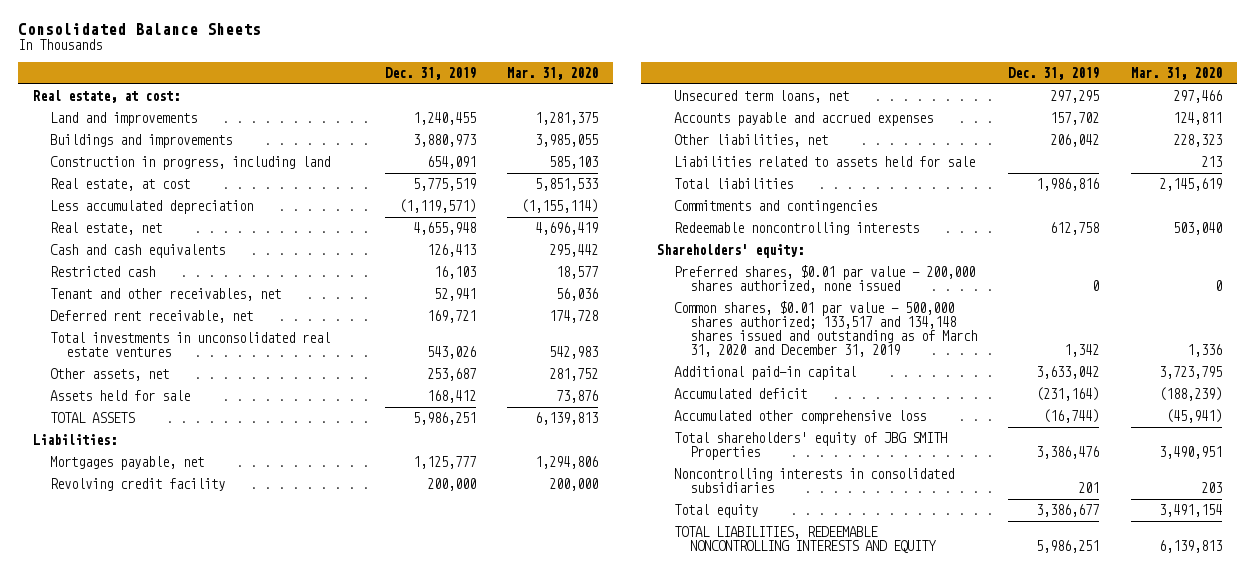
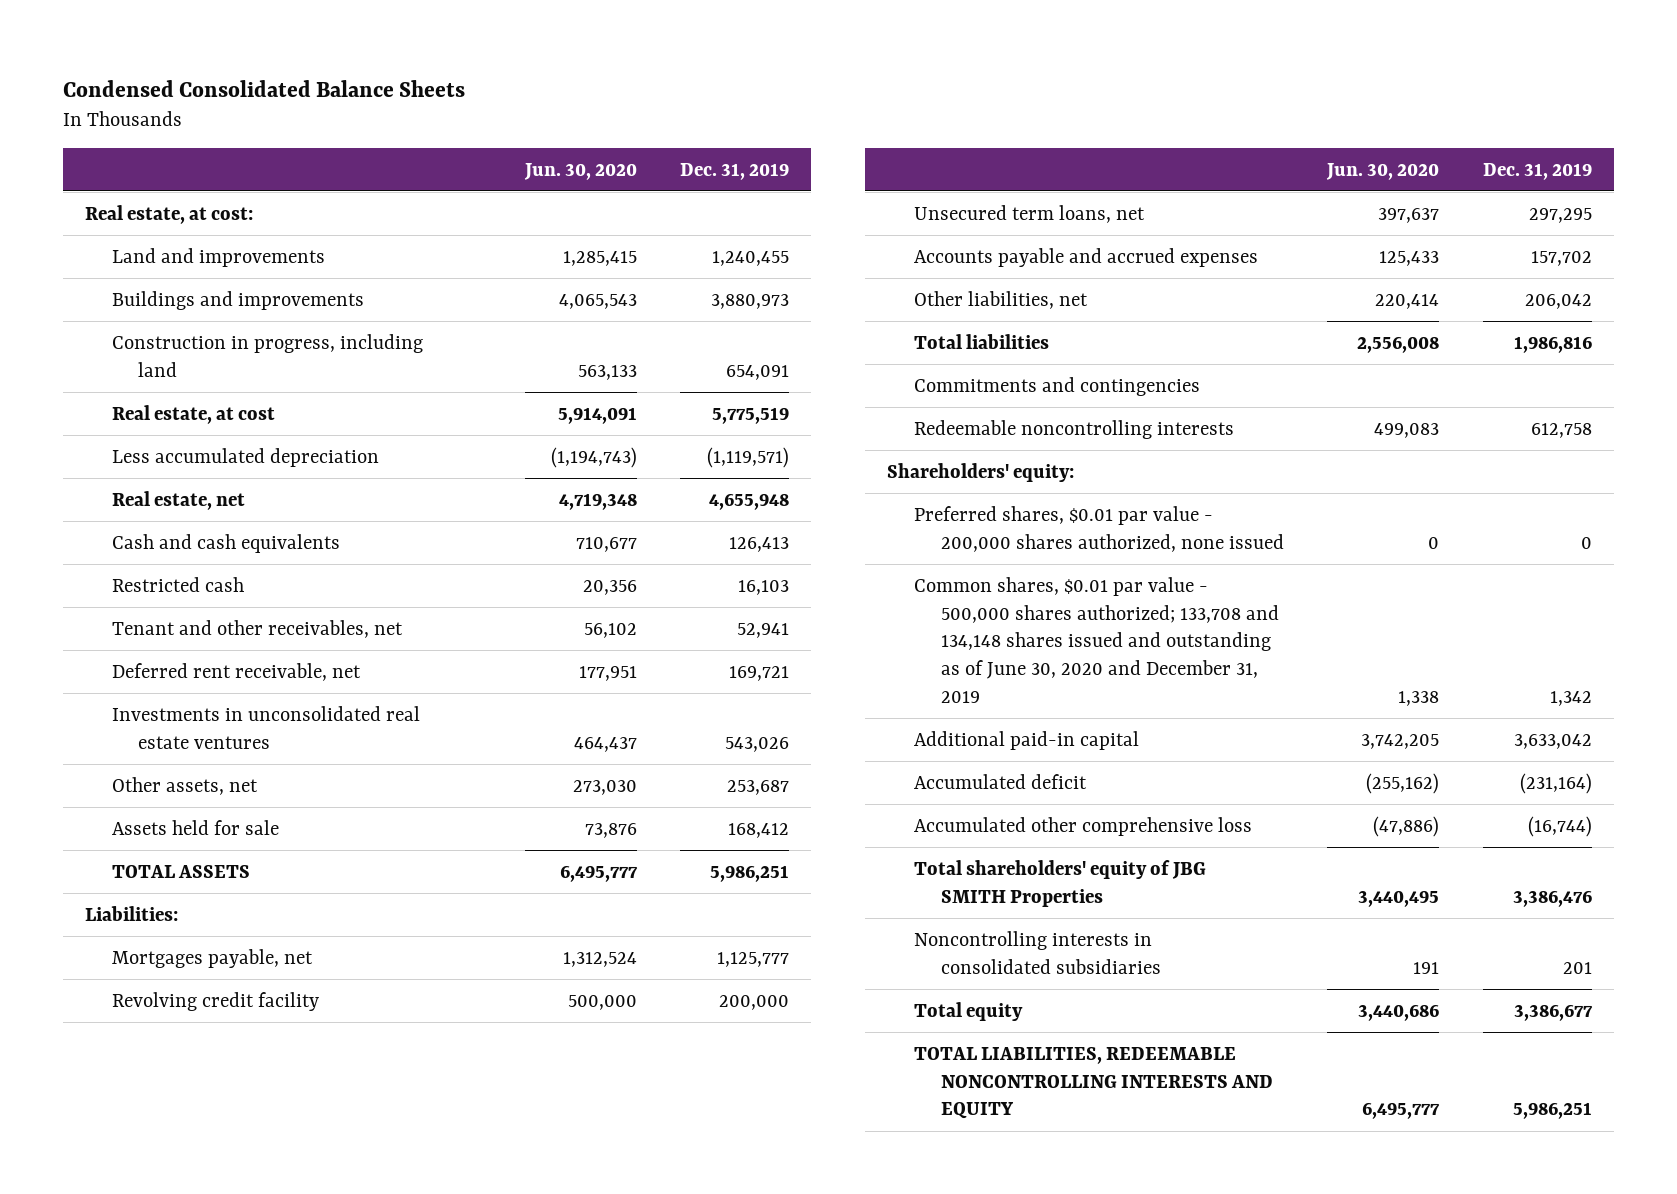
- Consolidated Balance Sheets
+ Condensed Consolidated Balance Sheets
- | Dec. 31, 2019 | Mar. 31, 2020
+ | Jun. 30, 2020 | Dec. 31, 2019
- Total investments in unconsolidated real estate ventures | 543,026 | 542,983
+ Investments in unconsolidated real estate ventures | 464,437 | 543,026
- Liabilities related to assets held for sale | | 213
- Common shares, $0.01 par value - 500,000 shares authorized; 133,517 and 134,148 shares issued and outstanding as of March 31, 2020 and December 31, 2019 | 1,342 | 1,336
+ Common shares, $0.01 par value - 500,000 shares authorized; 133,708 and 134,148 shares issued and outstanding as of June 30, 2020 and December 31, 2019 | 1,338 | 1,342

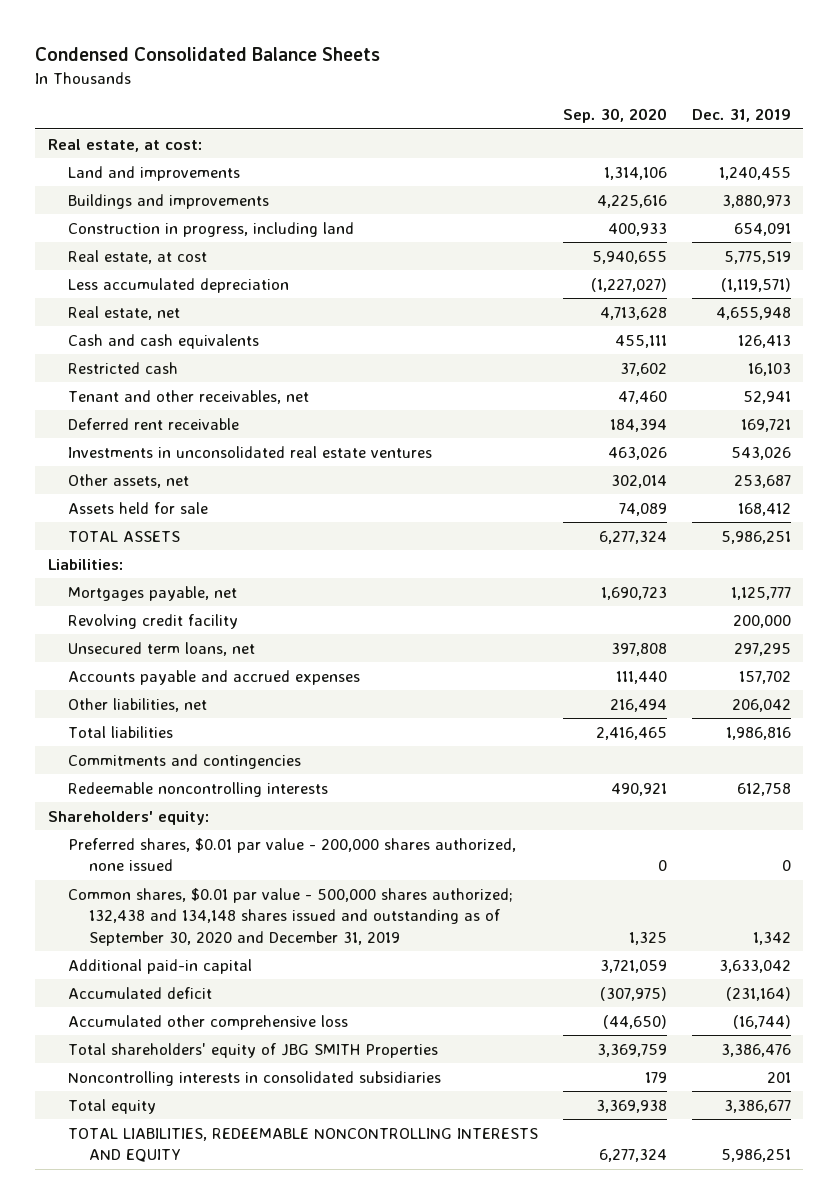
- | Jun. 30, 2020 | Dec. 31, 2019
+ | Sep. 30, 2020 | Dec. 31, 2019
- Deferred rent receivable, net | 177,951 | 169,721
+ Deferred rent receivable | 184,394 | 169,721
- Common shares, $0.01 par value - 500,000 shares authorized; 133,708 and 134,148 shares issued and outstanding as of June 30, 2020 and December 31, 2019 | 1,338 | 1,342
+ Common shares, $0.01 par value - 500,000 shares authorized; 132,438 and 134,148 shares issued and outstanding as of September 30, 2020 and December 31, 2019 | 1,325 | 1,342

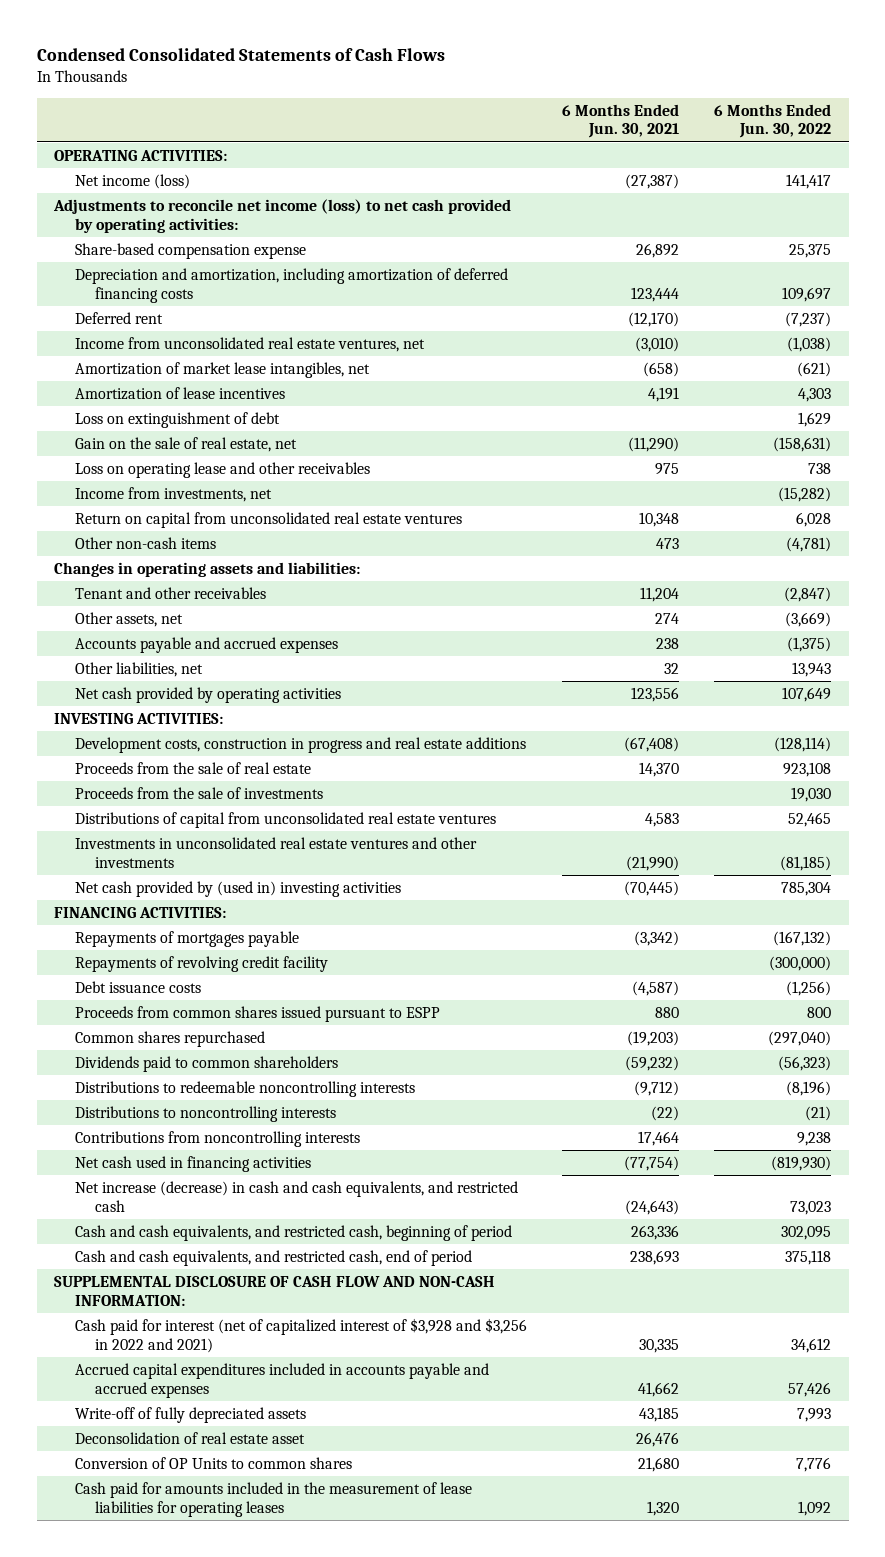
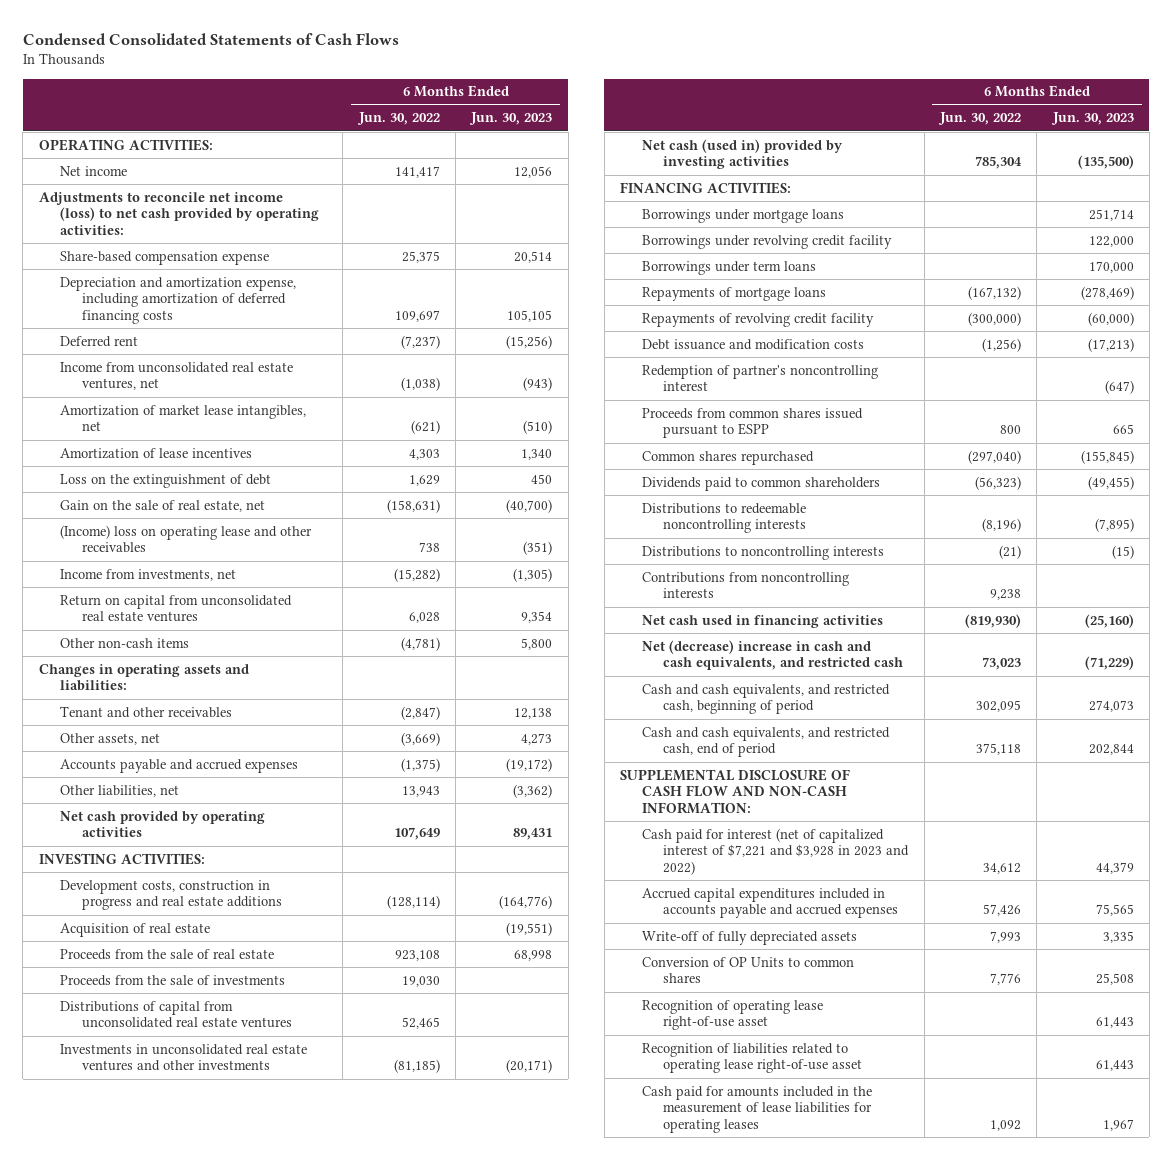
- | 6 Months Ended Jun. 30, 2021 | 6 Months Ended Jun. 30, 2022
+ | 6 Months Ended Jun. 30, 2022 | 6 Months Ended Jun. 30, 2023
- Net income (loss) | (27,387) | 141,417
+ Net income | 141,417 | 12,056
- Depreciation and amortization, including amortization of deferred financing costs | 123,444 | 109,697
+ Depreciation and amortization expense, including amortization of deferred financing costs | 109,697 | 105,105
- Loss on extinguishment of debt | | 1,629
+ Loss on the extinguishment of debt | 1,629 | 450
- Loss on operating lease and other receivables | 975 | 738
+ (Income) loss on operating lease and other receivables | 738 | (351)
+ Acquisition of real estate | | (19,551)
- Net cash provided by (used in) investing activities | (70,445) | 785,304
+ Net cash (used in) provided by investing activities | 785,304 | (135,500)
- Repayments of mortgages payable | (3,342) | (167,132)
+ Borrowings under mortgage loans | | 251,714
+ Borrowings under revolving credit facility | | 122,000
+ Borrowings under term loans | | 170,000
+ Repayments of mortgage loans | (167,132) | (278,469)
- Debt issuance costs | (4,587) | (1,256)
+ Debt issuance and modification costs | (1,256) | (17,213)
+ Redemption of partner's noncontrolling interest | | (647)
- Net increase (decrease) in cash and cash equivalents, and restricted cash | (24,643) | 73,023
+ Net (decrease) increase in cash and cash equivalents, and restricted cash | 73,023 | (71,229)
- Cash paid for interest (net of capitalized interest of $3,928 and $3,256 in 2022 and 2021) | 30,335 | 34,612
+ Cash paid for interest (net of capitalized interest of $7,221 and $3,928 in 2023 and 2022) | 34,612 | 44,379
- Deconsolidation of real estate asset | 26,476 |
+ Recognition of operating lease right-of-use asset | | 61,443
+ Recognition of liabilities related to operating lease right-of-use asset | | 61,443

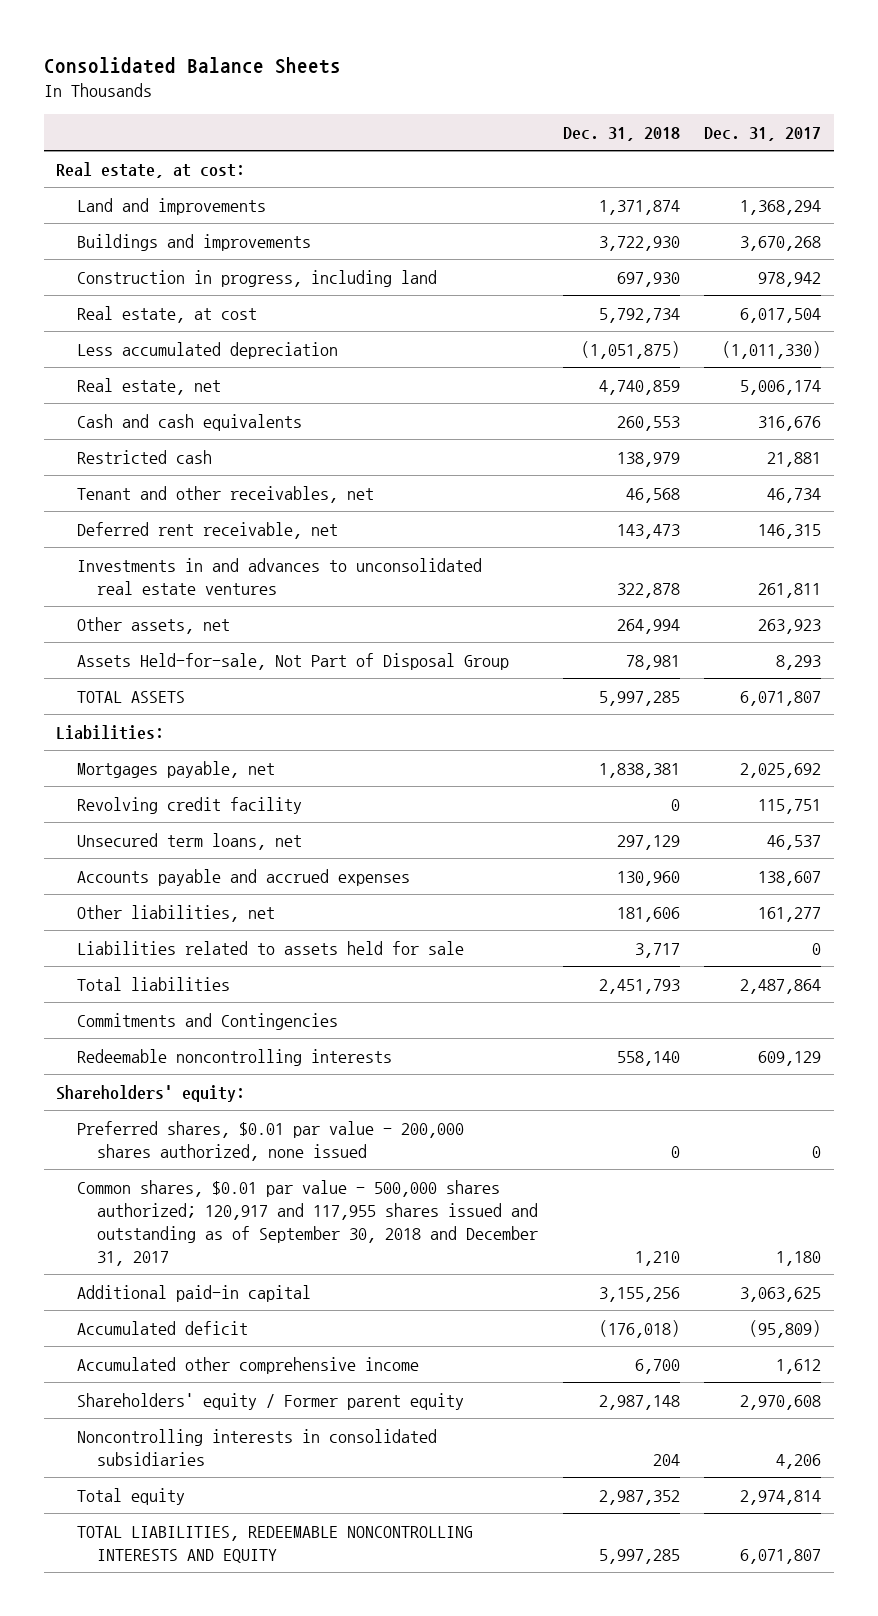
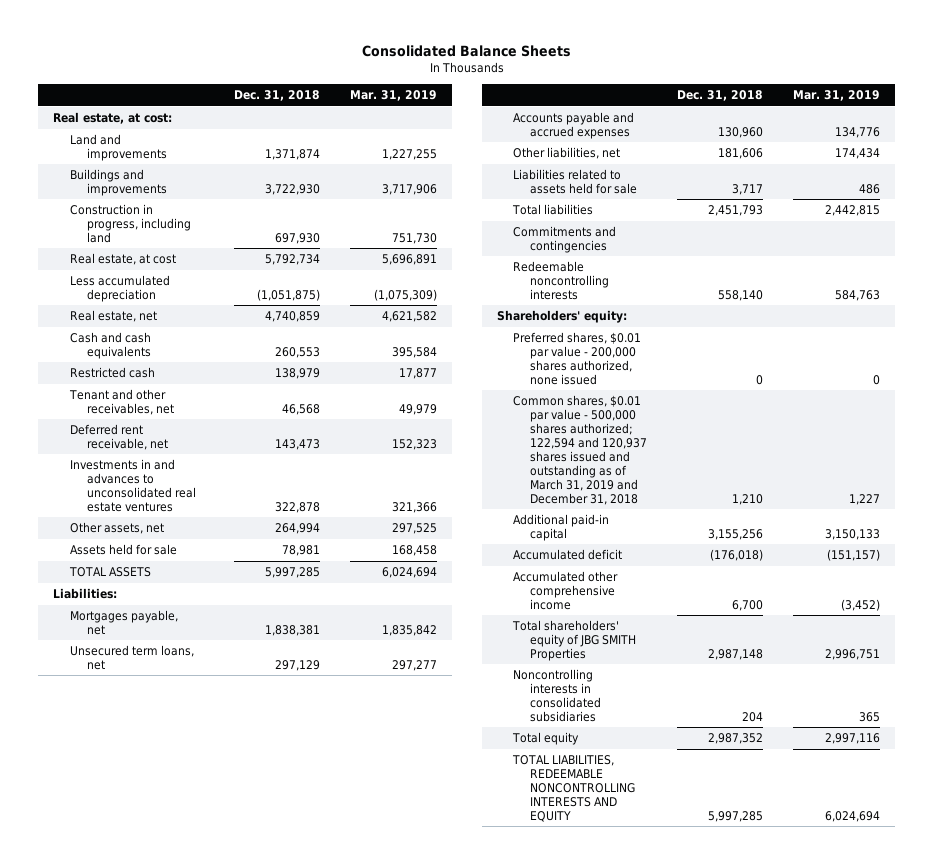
- | Dec. 31, 2018 | Dec. 31, 2017
+ | Dec. 31, 2018 | Mar. 31, 2019
- Assets Held-for-sale, Not Part of Disposal Group | 78,981 | 8,293
+ Assets held for sale | 78,981 | 168,458
- Revolving credit facility | 0 | 115,751
- Commitments and Contingencies
+ Commitments and contingencies
- Common shares, $0.01 par value - 500,000 shares authorized; 120,917 and 117,955 shares issued and outstanding as of September 30, 2018 and December 31, 2017 | 1,210 | 1,180
+ Common shares, $0.01 par value - 500,000 shares authorized; 122,594 and 120,937 shares issued and outstanding as of March 31, 2019 and December 31, 2018 | 1,210 | 1,227
- Shareholders' equity / Former parent equity | 2,987,148 | 2,970,608
+ Total shareholders' equity of JBG SMITH Properties | 2,987,148 | 2,996,751

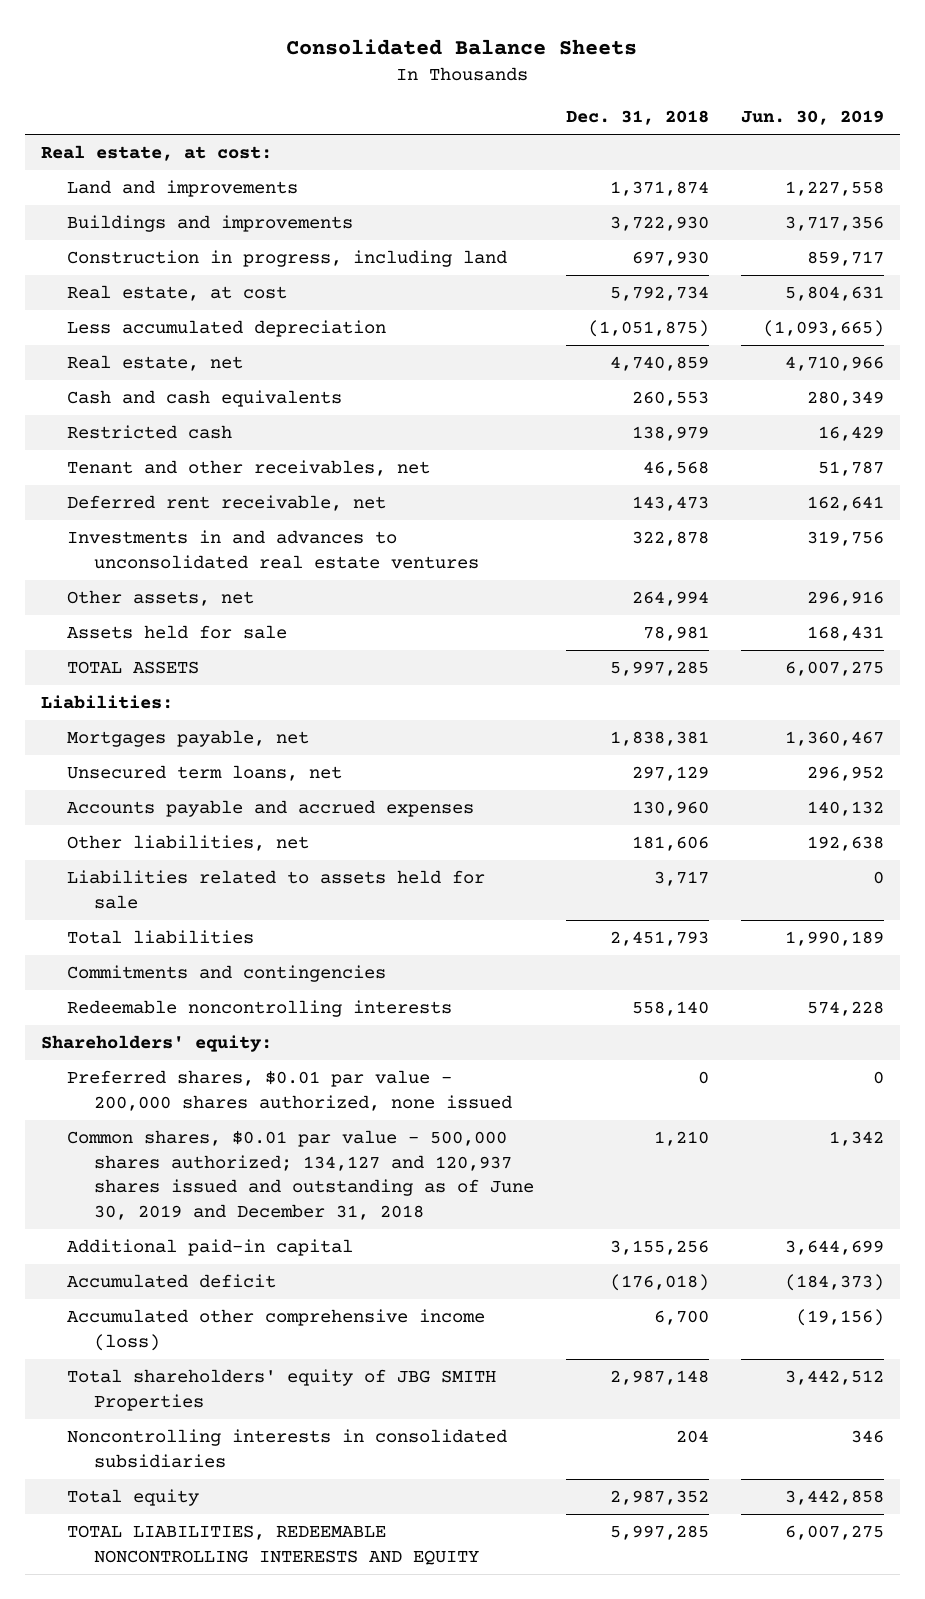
- | Dec. 31, 2018 | Mar. 31, 2019
+ | Dec. 31, 2018 | Jun. 30, 2019
- Common shares, $0.01 par value - 500,000 shares authorized; 122,594 and 120,937 shares issued and outstanding as of March 31, 2019 and December 31, 2018 | 1,210 | 1,227
+ Common shares, $0.01 par value - 500,000 shares authorized; 134,127 and 120,937 shares issued and outstanding as of June 30, 2019 and December 31, 2018 | 1,210 | 1,342
- Accumulated other comprehensive income | 6,700 | (3,452)
+ Accumulated other comprehensive income (loss) | 6,700 | (19,156)

